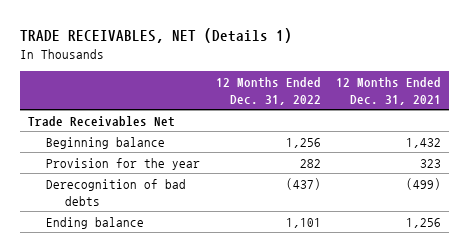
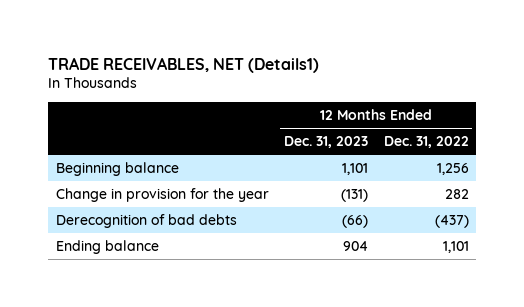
- TRADE RECEIVABLES, NET (Details 1)
+ TRADE RECEIVABLES, NET (Details1)
- | 12 Months Ended Dec. 31, 2022 | 12 Months Ended Dec. 31, 2021
+ | 12 Months Ended Dec. 31, 2023 | 12 Months Ended Dec. 31, 2022
- Trade Receivables Net
- Provision for the year | 282 | 323
+ Change in provision for the year | (131) | 282

